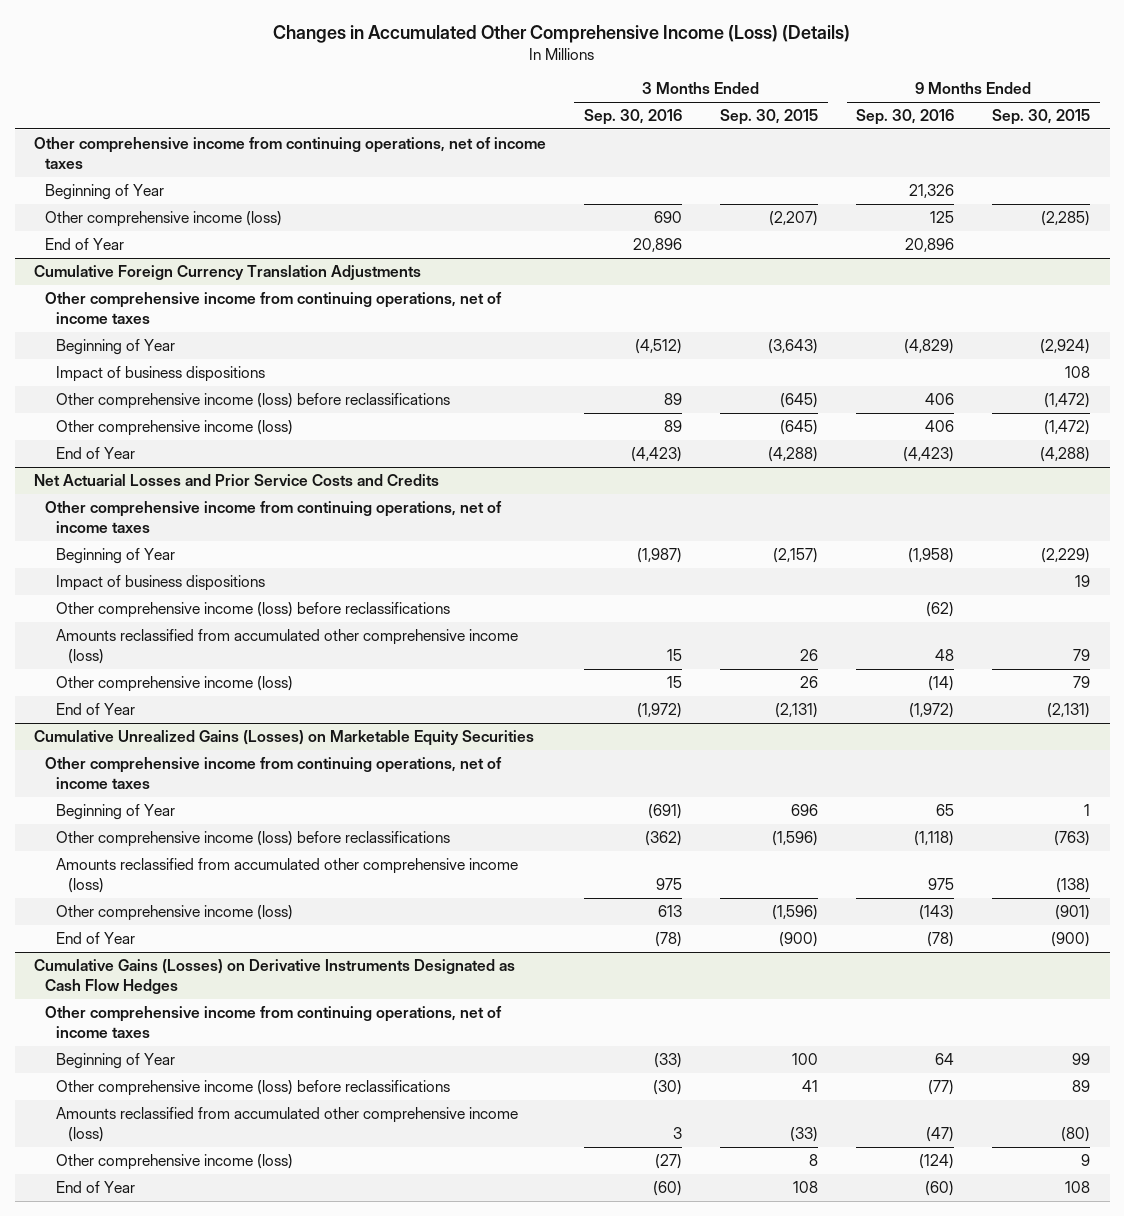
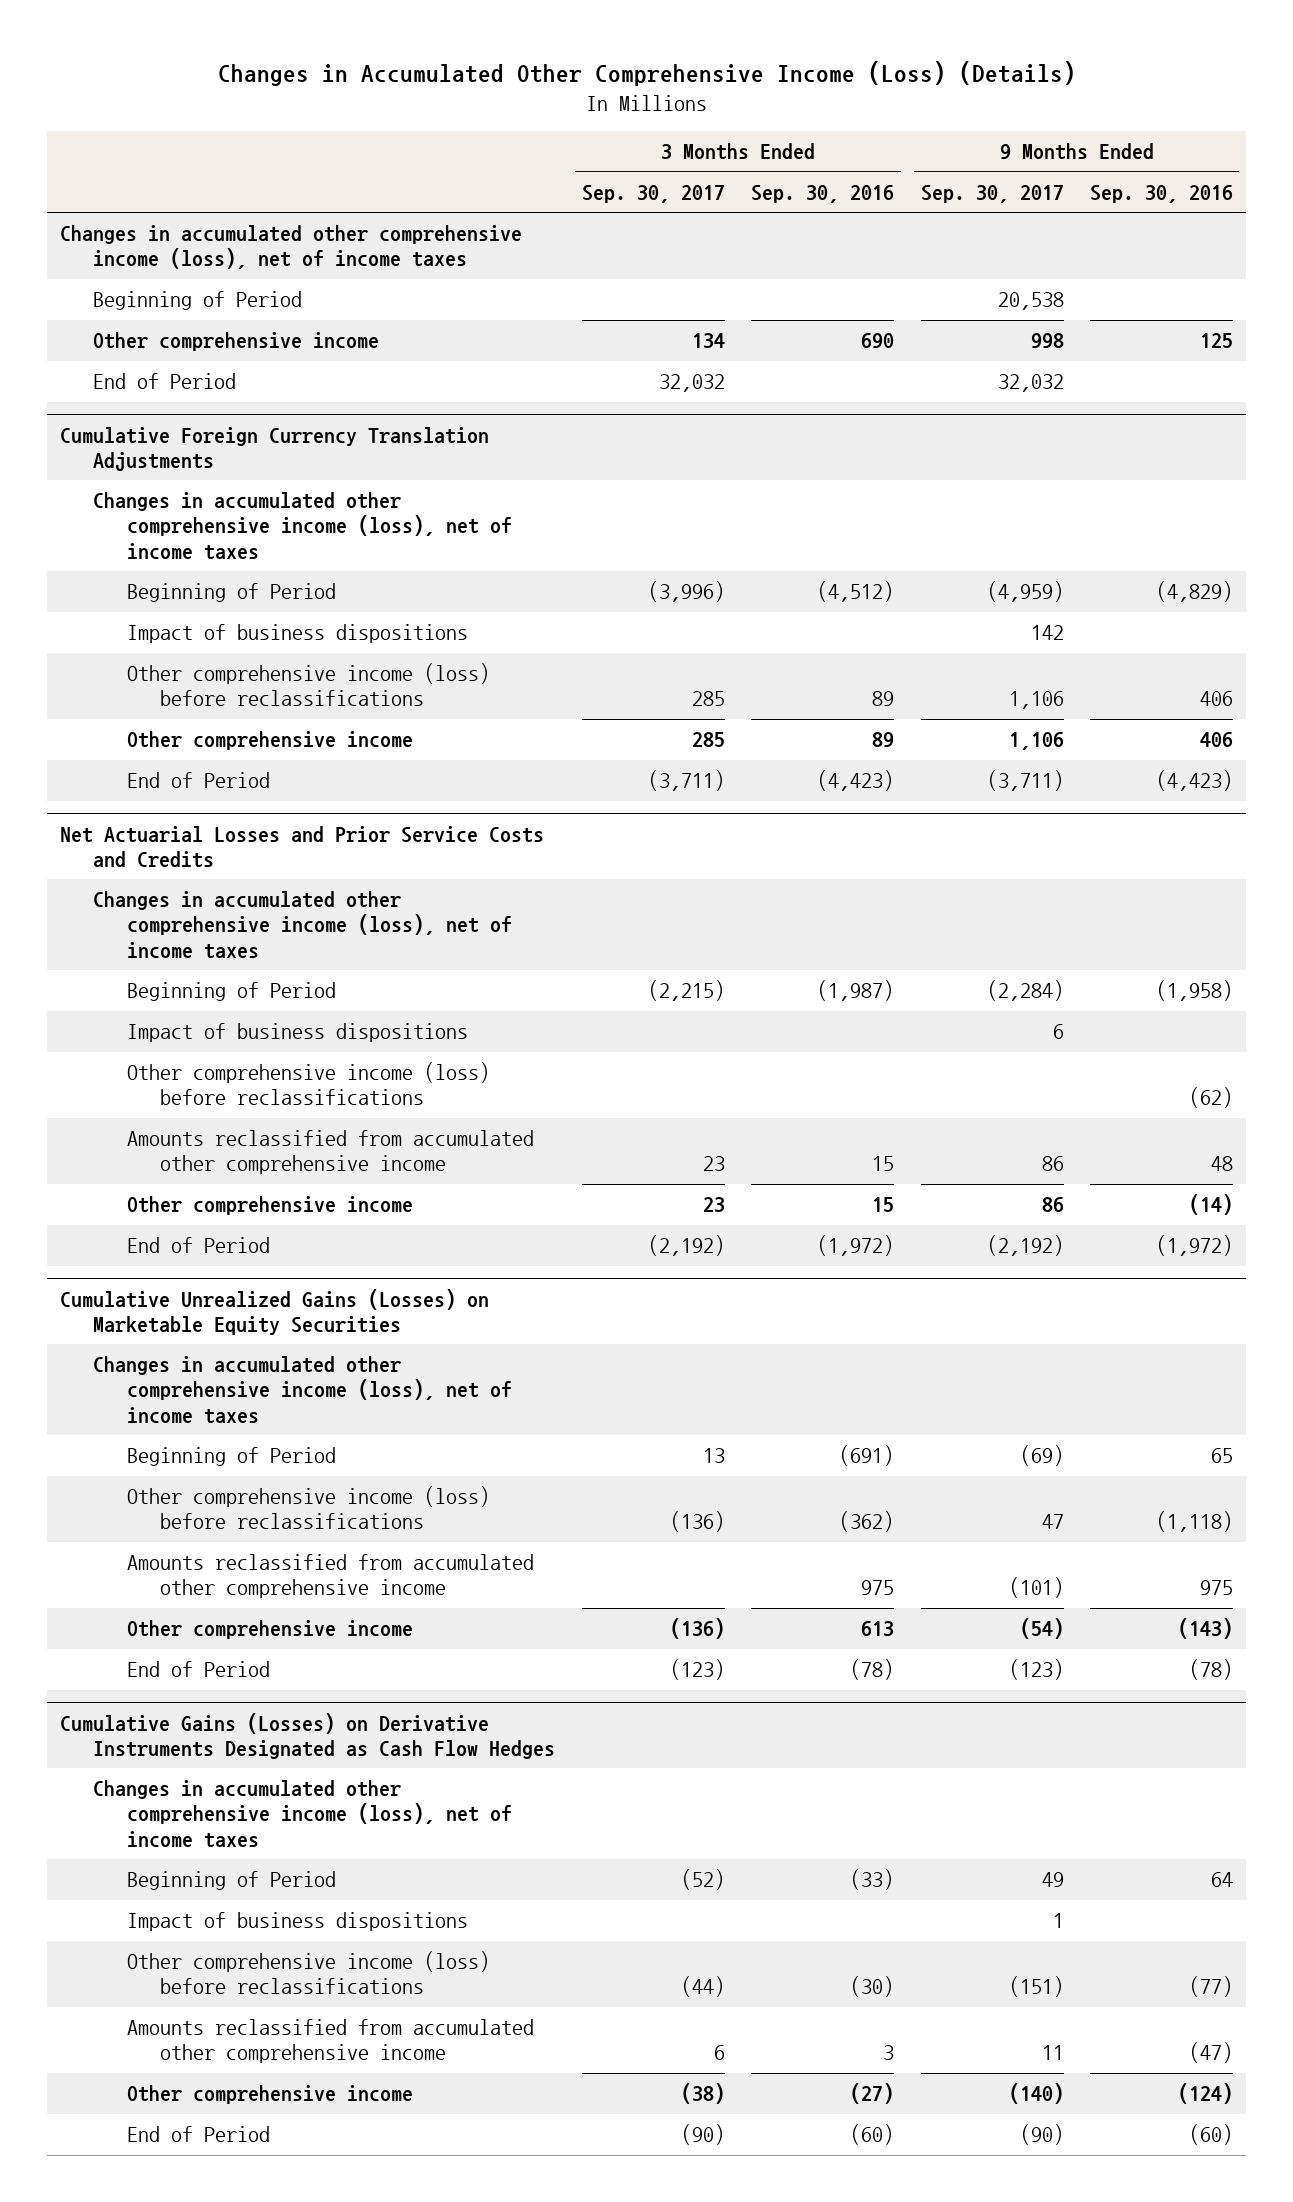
- | 3 Months Ended Sep. 30, 2016 | 3 Months Ended Sep. 30, 2015 | 9 Months Ended Sep. 30, 2016 | 9 Months Ended Sep. 30, 2015
+ | 3 Months Ended Sep. 30, 2017 | 3 Months Ended Sep. 30, 2016 | 9 Months Ended Sep. 30, 2017 | 9 Months Ended Sep. 30, 2016
- Other comprehensive income from continuing operations, net of income taxes
- Beginning of Year | | | 21,326 |
- Other comprehensive income (loss) | 690 | (2,207) | 125 | (2,285)
- End of Year | 20,896 | | 20,896 |
+ Changes in accumulated other comprehensive income (loss), net of income taxes
+ Beginning of Period | | | 20,538 |
+ Other comprehensive income | 134 | 690 | 998 | 125
+ End of Period | 32,032 | | 32,032 |
@ Cumulative Foreign Currency Translation Adjustments
- Other comprehensive income from continuing operations, net of income taxes
- Beginning of Year | (4,512) | (3,643) | (4,829) | (2,924)
+ Changes in accumulated other comprehensive income (loss), net of income taxes
+ Beginning of Period | (3,996) | (4,512) | (4,959) | (4,829)
- Other comprehensive income (loss) | 89 | (645) | 406 | (1,472)
- End of Year | (4,423) | (4,288) | (4,423) | (4,288)
+ Other comprehensive income | 285 | 89 | 1,106 | 406
+ End of Period | (3,711) | (4,423) | (3,711) | (4,423)
@ Net Actuarial Losses and Prior Service Costs and Credits
- Other comprehensive income from continuing operations, net of income taxes
- Beginning of Year | (1,987) | (2,157) | (1,958) | (2,229)
+ Changes in accumulated other comprehensive income (loss), net of income taxes
+ Beginning of Period | (2,215) | (1,987) | (2,284) | (1,958)
- Amounts reclassified from accumulated other comprehensive income (loss) | 15 | 26 | 48 | 79
- Other comprehensive income (loss) | 15 | 26 | (14) | 79
- End of Year | (1,972) | (2,131) | (1,972) | (2,131)
+ Amounts reclassified from accumulated other comprehensive income | 23 | 15 | 86 | 48
+ Other comprehensive income | 23 | 15 | 86 | (14)
+ End of Period | (2,192) | (1,972) | (2,192) | (1,972)
@ Cumulative Unrealized Gains (Losses) on Marketable Equity Securities
- Other comprehensive income from continuing operations, net of income taxes
- Beginning of Year | (691) | 696 | 65 | 1
+ Changes in accumulated other comprehensive income (loss), net of income taxes
+ Beginning of Period | 13 | (691) | (69) | 65
- Amounts reclassified from accumulated other comprehensive income (loss) | 975 | | 975 | (138)
- Other comprehensive income (loss) | 613 | (1,596) | (143) | (901)
- End of Year | (78) | (900) | (78) | (900)
+ Amounts reclassified from accumulated other comprehensive income | | 975 | (101) | 975
+ Other comprehensive income | (136) | 613 | (54) | (143)
+ End of Period | (123) | (78) | (123) | (78)
@ Cumulative Gains (Losses) on Derivative Instruments Designated as Cash Flow Hedges
- Other comprehensive income from continuing operations, net of income taxes
- Beginning of Year | (33) | 100 | 64 | 99
+ Changes in accumulated other comprehensive income (loss), net of income taxes
+ Beginning of Period | (52) | (33) | 49 | 64
+ Impact of business dispositions | | | 1 |
- Amounts reclassified from accumulated other comprehensive income (loss) | 3 | (33) | (47) | (80)
- Other comprehensive income (loss) | (27) | 8 | (124) | 9
- End of Year | (60) | 108 | (60) | 108
+ Amounts reclassified from accumulated other comprehensive income | 6 | 3 | 11 | (47)
+ Other comprehensive income | (38) | (27) | (140) | (124)
+ End of Period | (90) | (60) | (90) | (60)

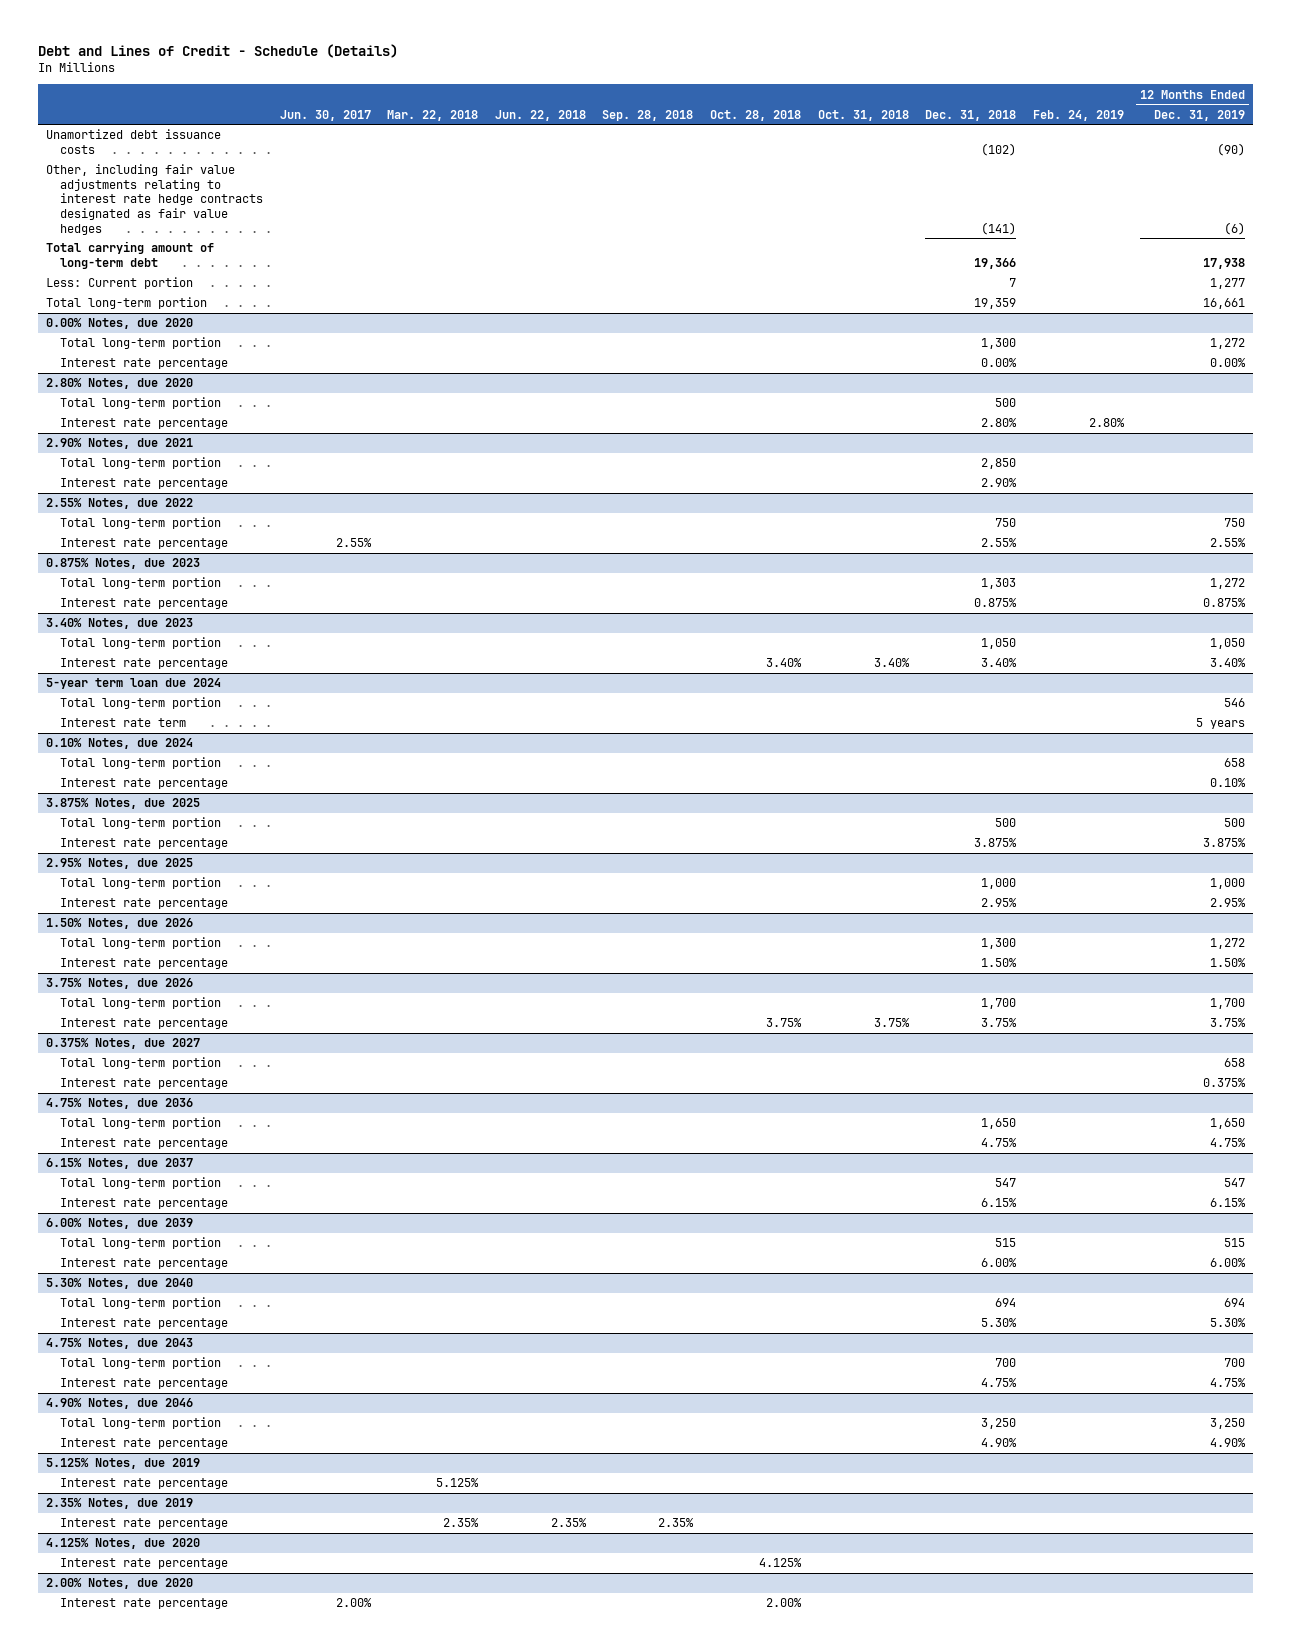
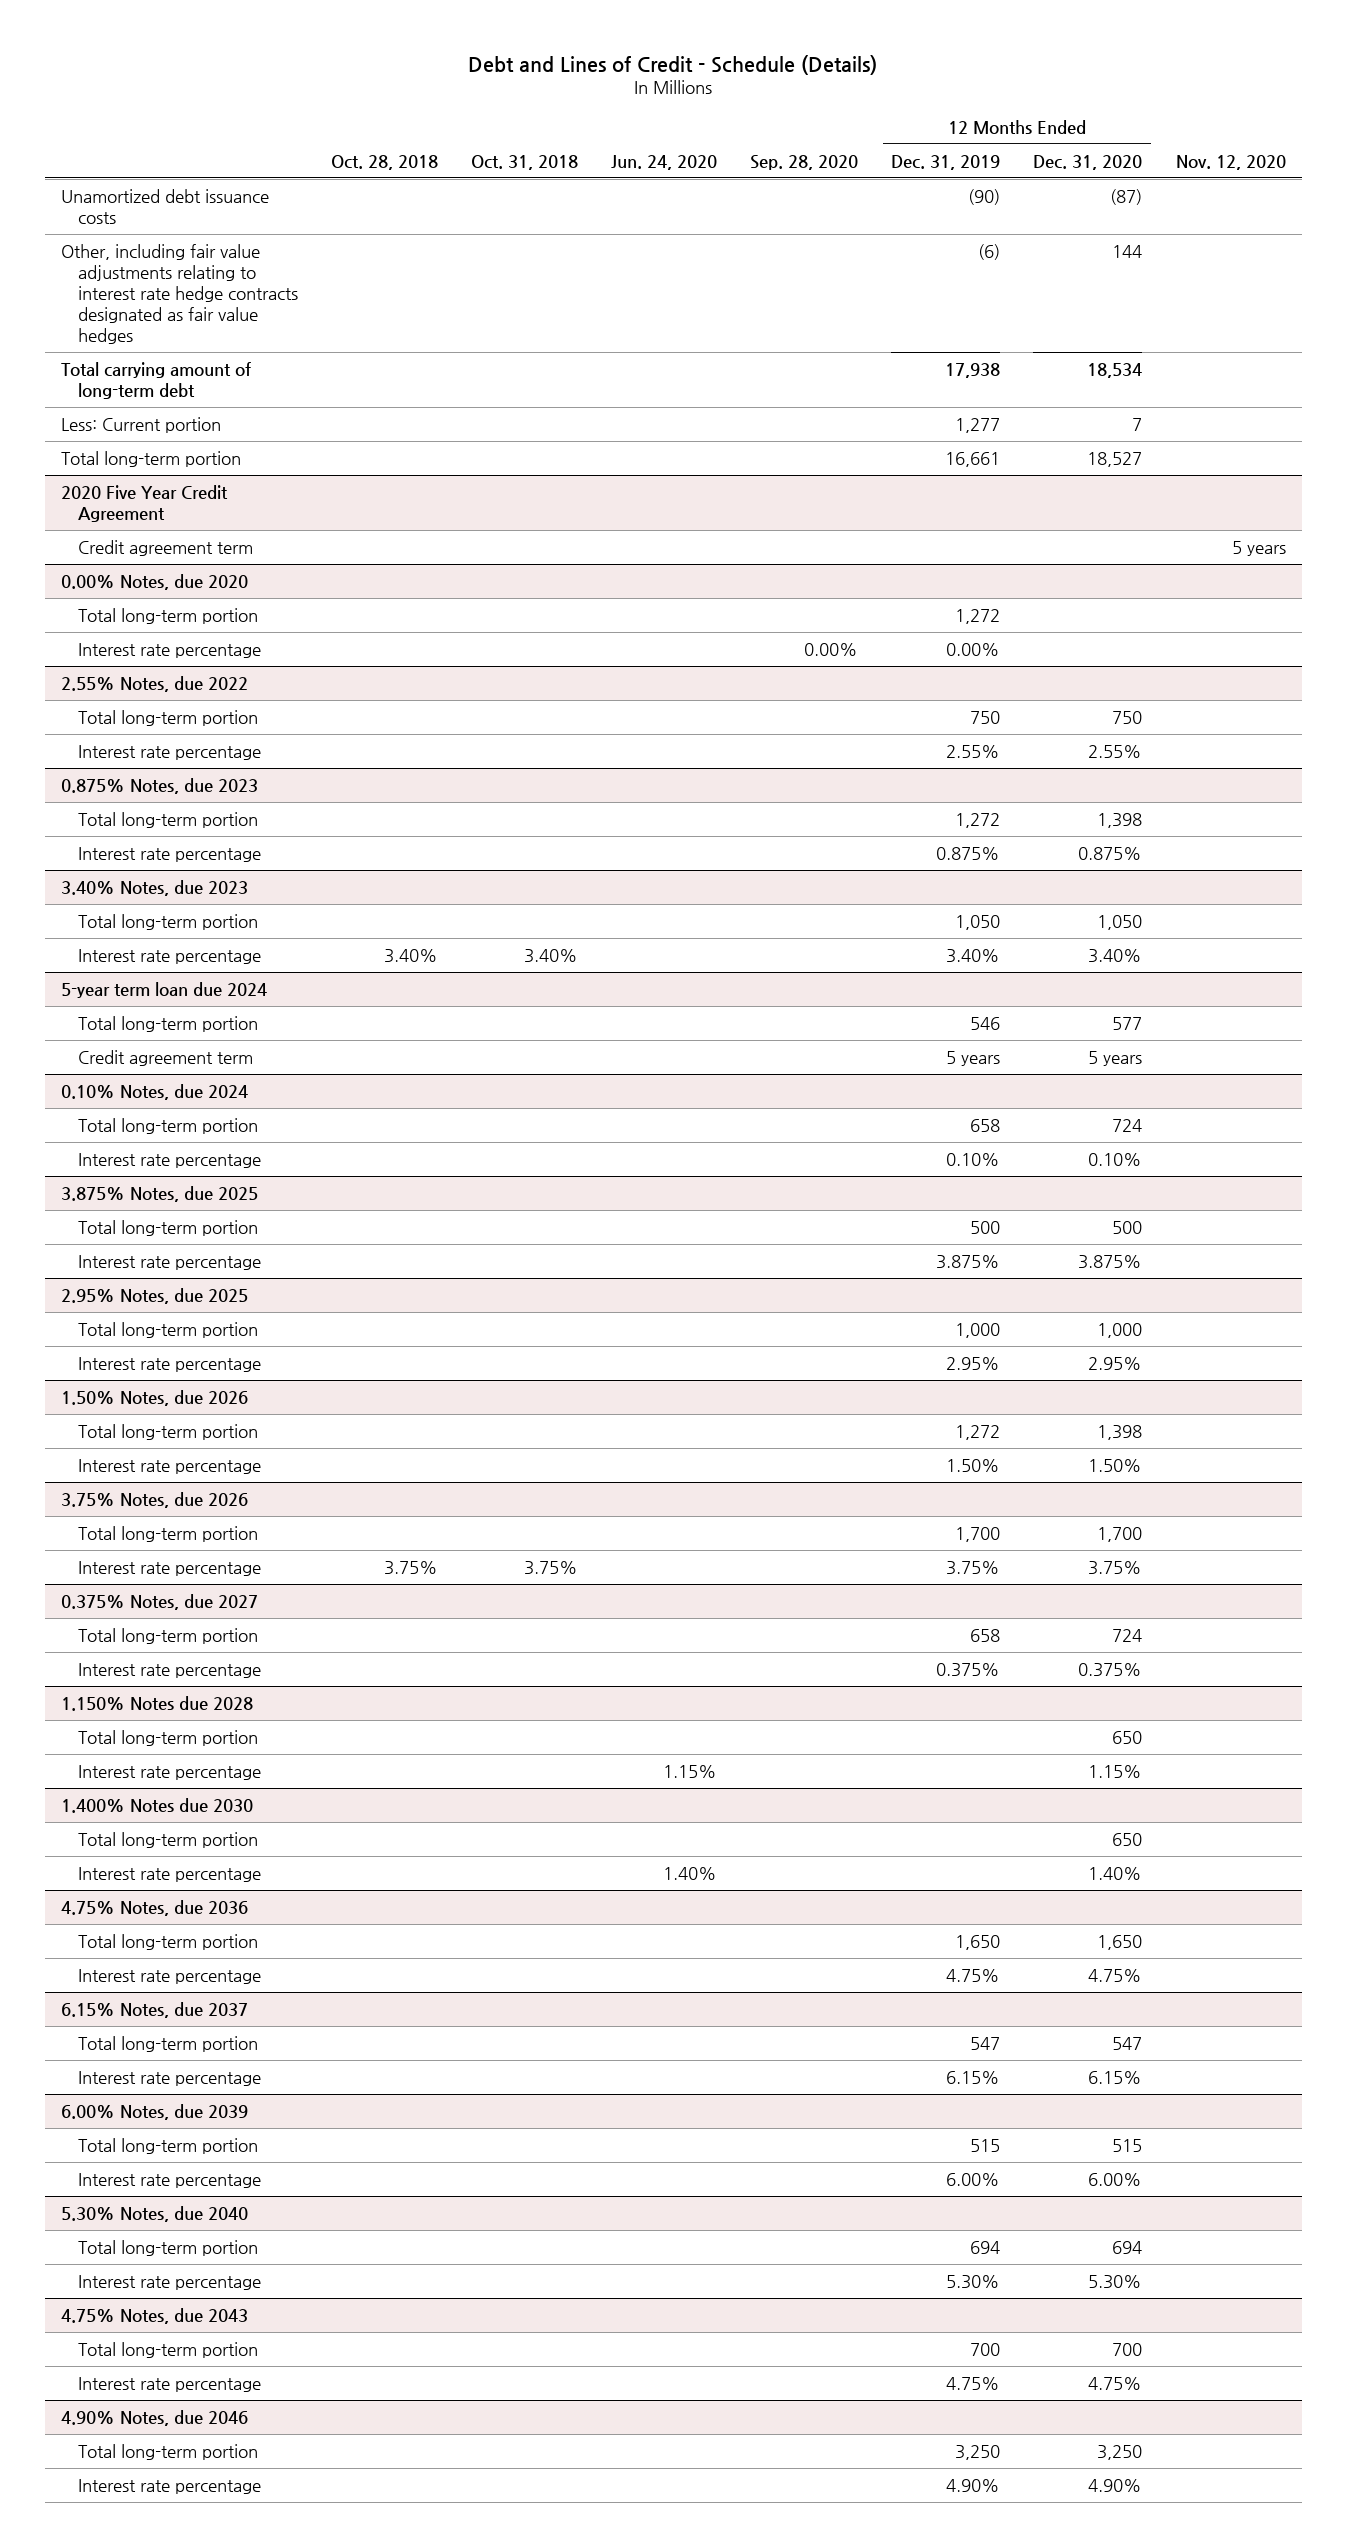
- | Jun. 30, 2017 | Mar. 22, 2018 | Jun. 22, 2018 | Sep. 28, 2018 | Oct. 28, 2018 | Oct. 31, 2018 | Dec. 31, 2018 | Feb. 24, 2019 | 12 Months Ended Dec. 31, 2019
+ | Oct. 28, 2018 | Oct. 31, 2018 | Jun. 24, 2020 | Sep. 28, 2020 | 12 Months Ended Dec. 31, 2019 | 12 Months Ended Dec. 31, 2020 | Nov. 12, 2020
+ 2020 Five Year Credit Agreement
+ Credit agreement term | | | | | | | 5 years
- 2.80% Notes, due 2020
- Total long-term portion | | | | | | | 500 | |
- Interest rate percentage | | | | | | | 2.80% | 2.80% |
- 2.90% Notes, due 2021
- Total long-term portion | | | | | | | 2,850 | |
- Interest rate percentage | | | | | | | 2.90% | |
@ 5-year term loan due 2024
- Interest rate term | | | | | | | | | 5 years
+ Credit agreement term | | | | | 5 years | 5 years |
+ 1.150% Notes due 2028
+ Total long-term portion | | | | | | 650 |
+ Interest rate percentage | | | 1.15% | | | 1.15% |
+ 1.400% Notes due 2030
+ Total long-term portion | | | | | | 650 |
+ Interest rate percentage | | | 1.40% | | | 1.40% |
- 5.125% Notes, due 2019
- Interest rate percentage | | 5.125% | | | | | | |
- 2.35% Notes, due 2019
- Interest rate percentage | | 2.35% | 2.35% | 2.35% | | | | |
- 4.125% Notes, due 2020
- Interest rate percentage | | | | | 4.125% | | | |
- 2.00% Notes, due 2020
- Interest rate percentage | 2.00% | | | | 2.00% | | | |

